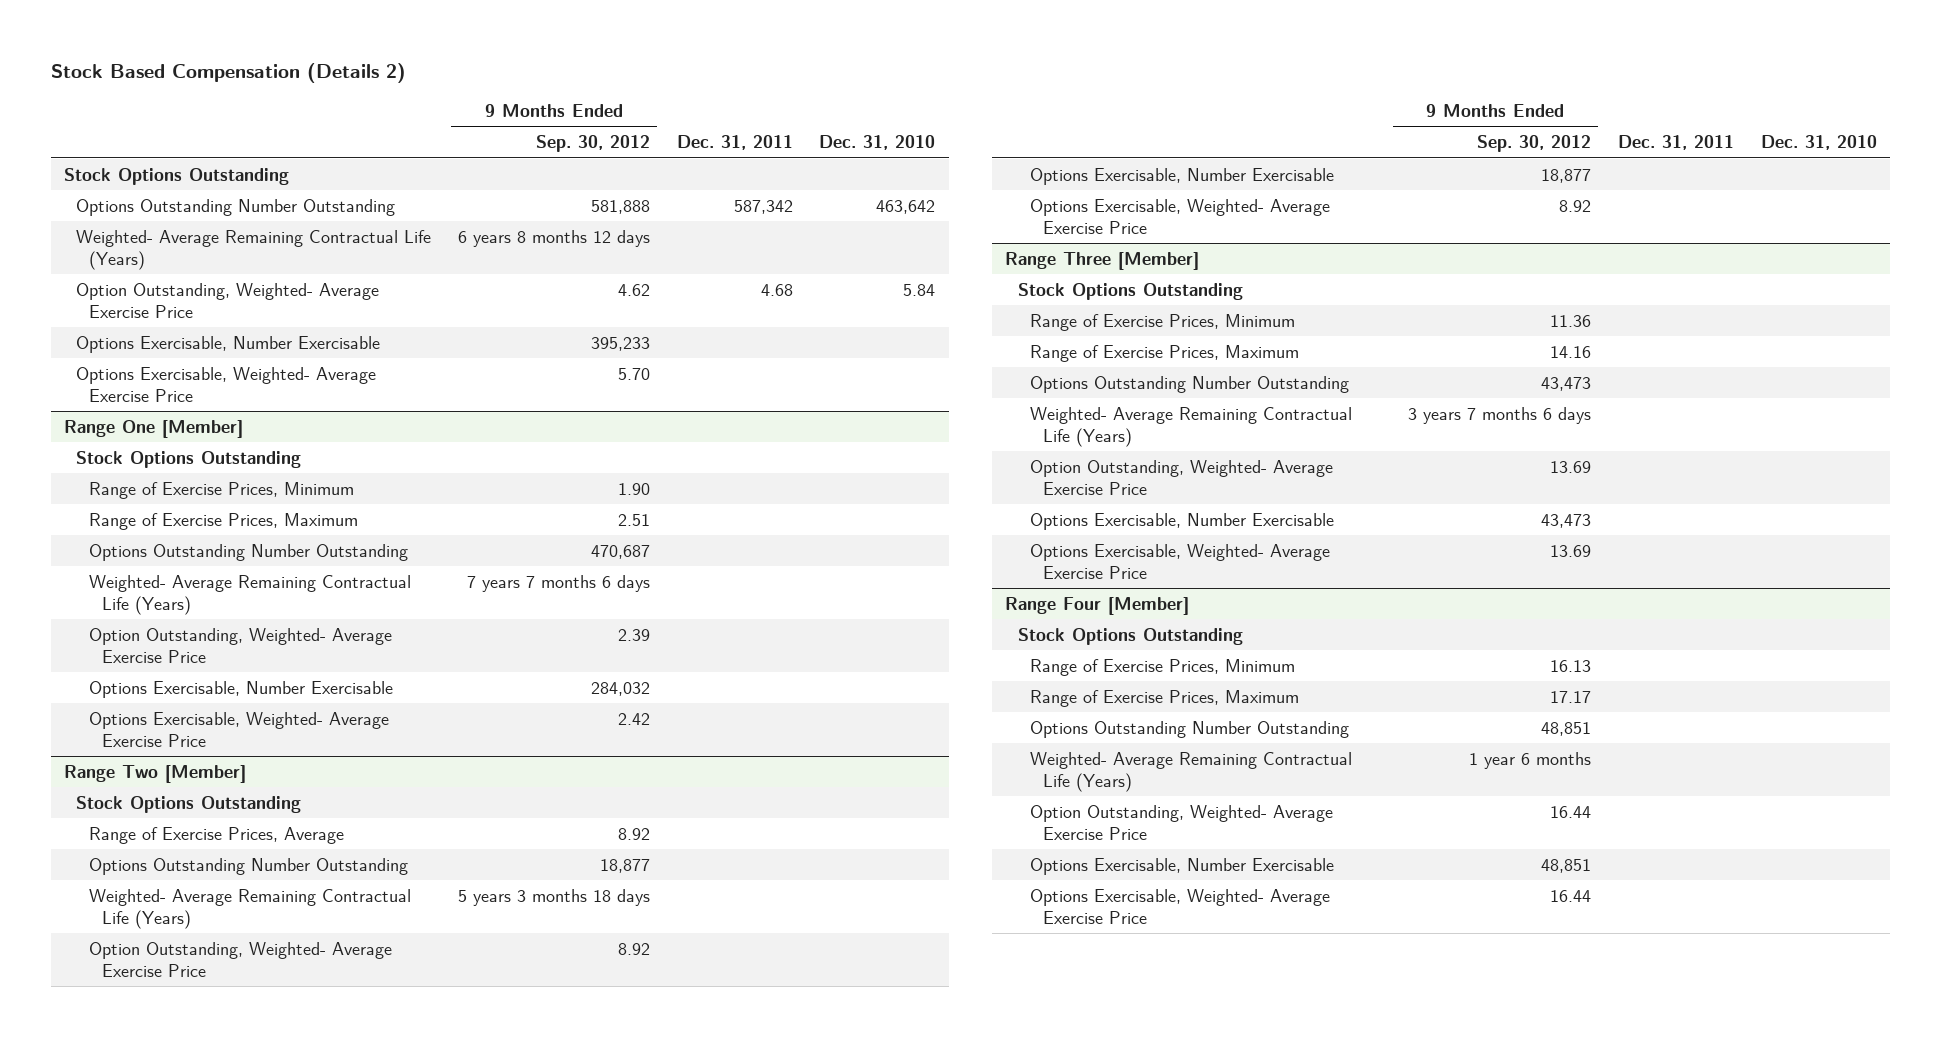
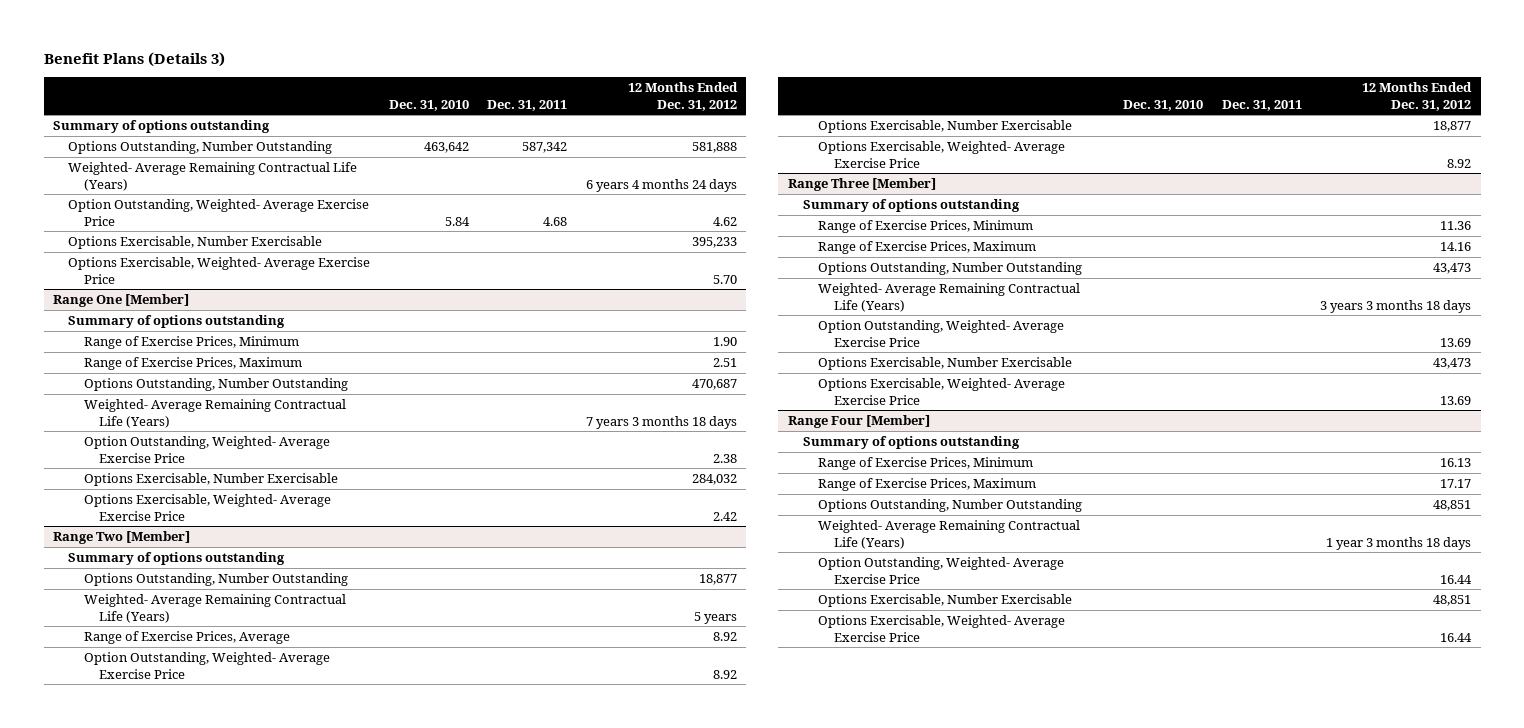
- Stock Based Compensation (Details 2)
+ Benefit Plans (Details 3)
- | 9 Months Ended Sep. 30, 2012 | Dec. 31, 2011 | Dec. 31, 2010
+ | Dec. 31, 2010 | Dec. 31, 2011 | 12 Months Ended Dec. 31, 2012
- Stock Options Outstanding
- Options Outstanding Number Outstanding | 581,888 | 587,342 | 463,642
+ Summary of options outstanding
+ Options Outstanding, Number Outstanding | 463,642 | 587,342 | 581,888
@ Range One [Member]
- Stock Options Outstanding
+ Summary of options outstanding
- Options Outstanding Number Outstanding | 470,687 | |
+ Options Outstanding, Number Outstanding | | | 470,687
@ Range Two [Member]
- Stock Options Outstanding
- Options Outstanding Number Outstanding | 18,877 | |
+ Summary of options outstanding
+ Options Outstanding, Number Outstanding | | | 18,877
moved down: Range of Exercise Prices, Average | | | 8.92
@ Range Three [Member]
- Stock Options Outstanding
+ Summary of options outstanding
- Options Outstanding Number Outstanding | 43,473 | |
+ Options Outstanding, Number Outstanding | | | 43,473
@ Range Four [Member]
- Stock Options Outstanding
+ Summary of options outstanding
- Options Outstanding Number Outstanding | 48,851 | |
+ Options Outstanding, Number Outstanding | | | 48,851

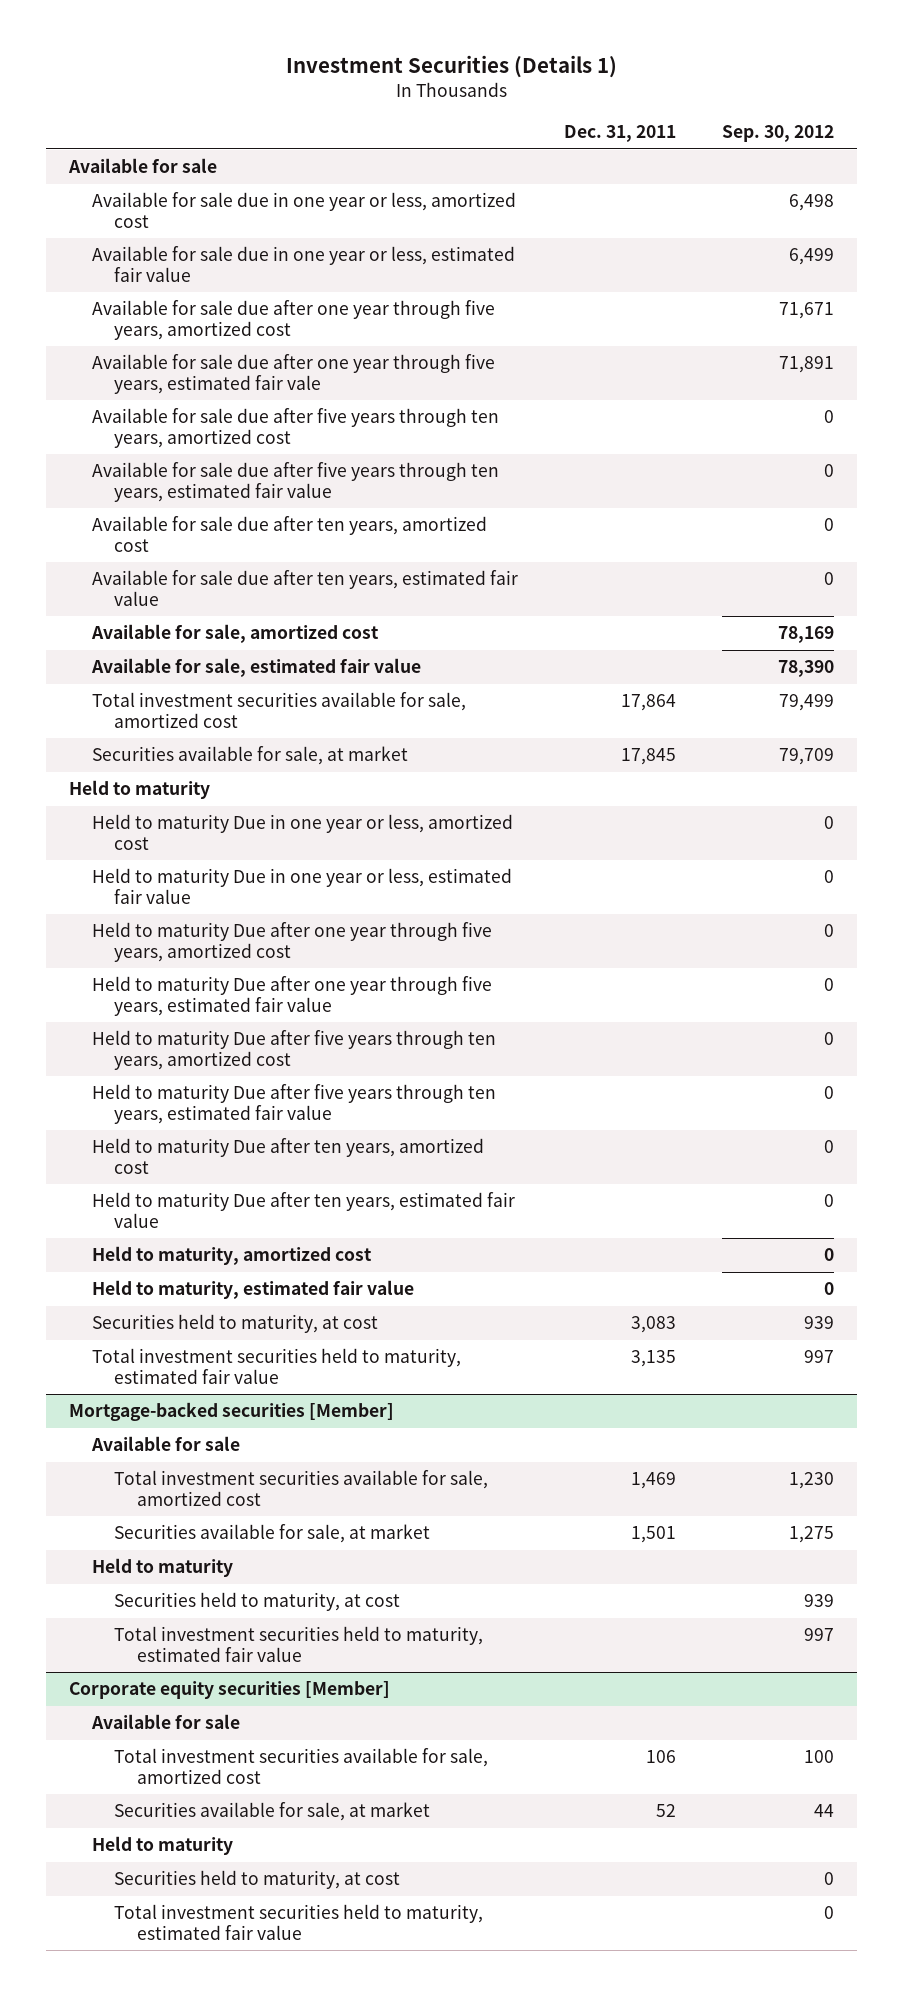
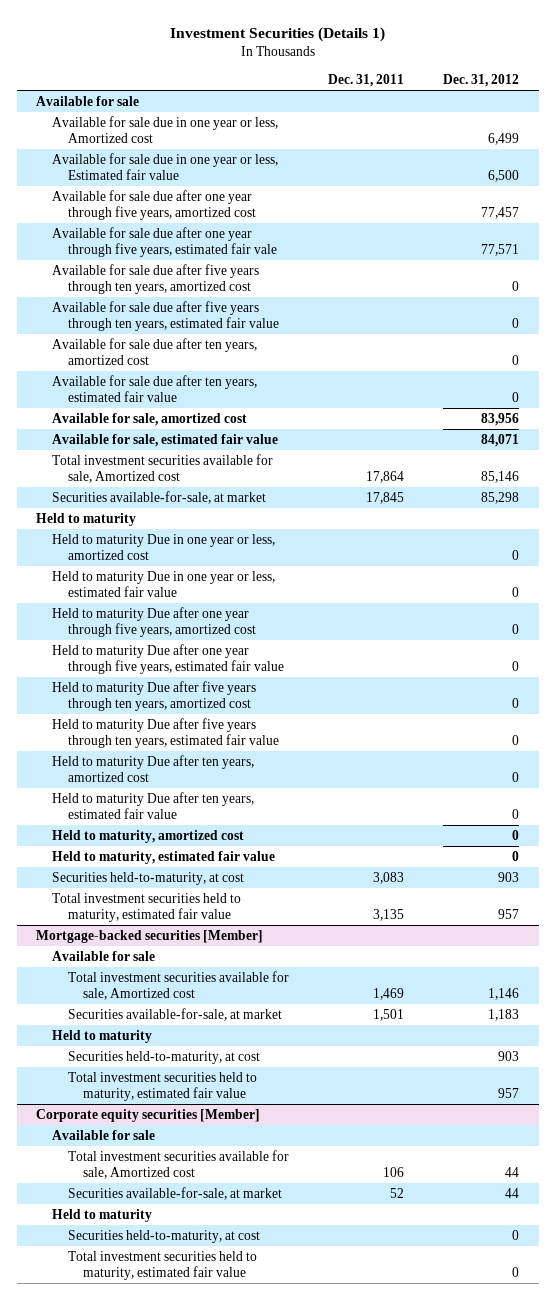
- | Dec. 31, 2011 | Sep. 30, 2012
+ | Dec. 31, 2011 | Dec. 31, 2012
- Available for sale due in one year or less, amortized cost | | 6,498
- Available for sale due in one year or less, estimated fair value | | 6,499
+ Available for sale due in one year or less, Amortized cost | | 6,499
+ Available for sale due in one year or less, Estimated fair value | | 6,500
- Total investment securities available for sale, amortized cost | 17,864 | 79,499
- Securities available for sale, at market | 17,845 | 79,709
+ Total investment securities available for sale, Amortized cost | 17,864 | 85,146
+ Securities available-for-sale, at market | 17,845 | 85,298
- Securities held to maturity, at cost | 3,083 | 939
+ Securities held-to-maturity, at cost | 3,083 | 903
@ Mortgage-backed securities [Member]
- Total investment securities available for sale, amortized cost | 1,469 | 1,230
- Securities available for sale, at market | 1,501 | 1,275
+ Total investment securities available for sale, Amortized cost | 1,469 | 1,146
+ Securities available-for-sale, at market | 1,501 | 1,183
- Securities held to maturity, at cost | | 939
+ Securities held-to-maturity, at cost | | 903
@ Corporate equity securities [Member]
- Total investment securities available for sale, amortized cost | 106 | 100
- Securities available for sale, at market | 52 | 44
+ Total investment securities available for sale, Amortized cost | 106 | 44
+ Securities available-for-sale, at market | 52 | 44
- Securities held to maturity, at cost | | 0
+ Securities held-to-maturity, at cost | | 0

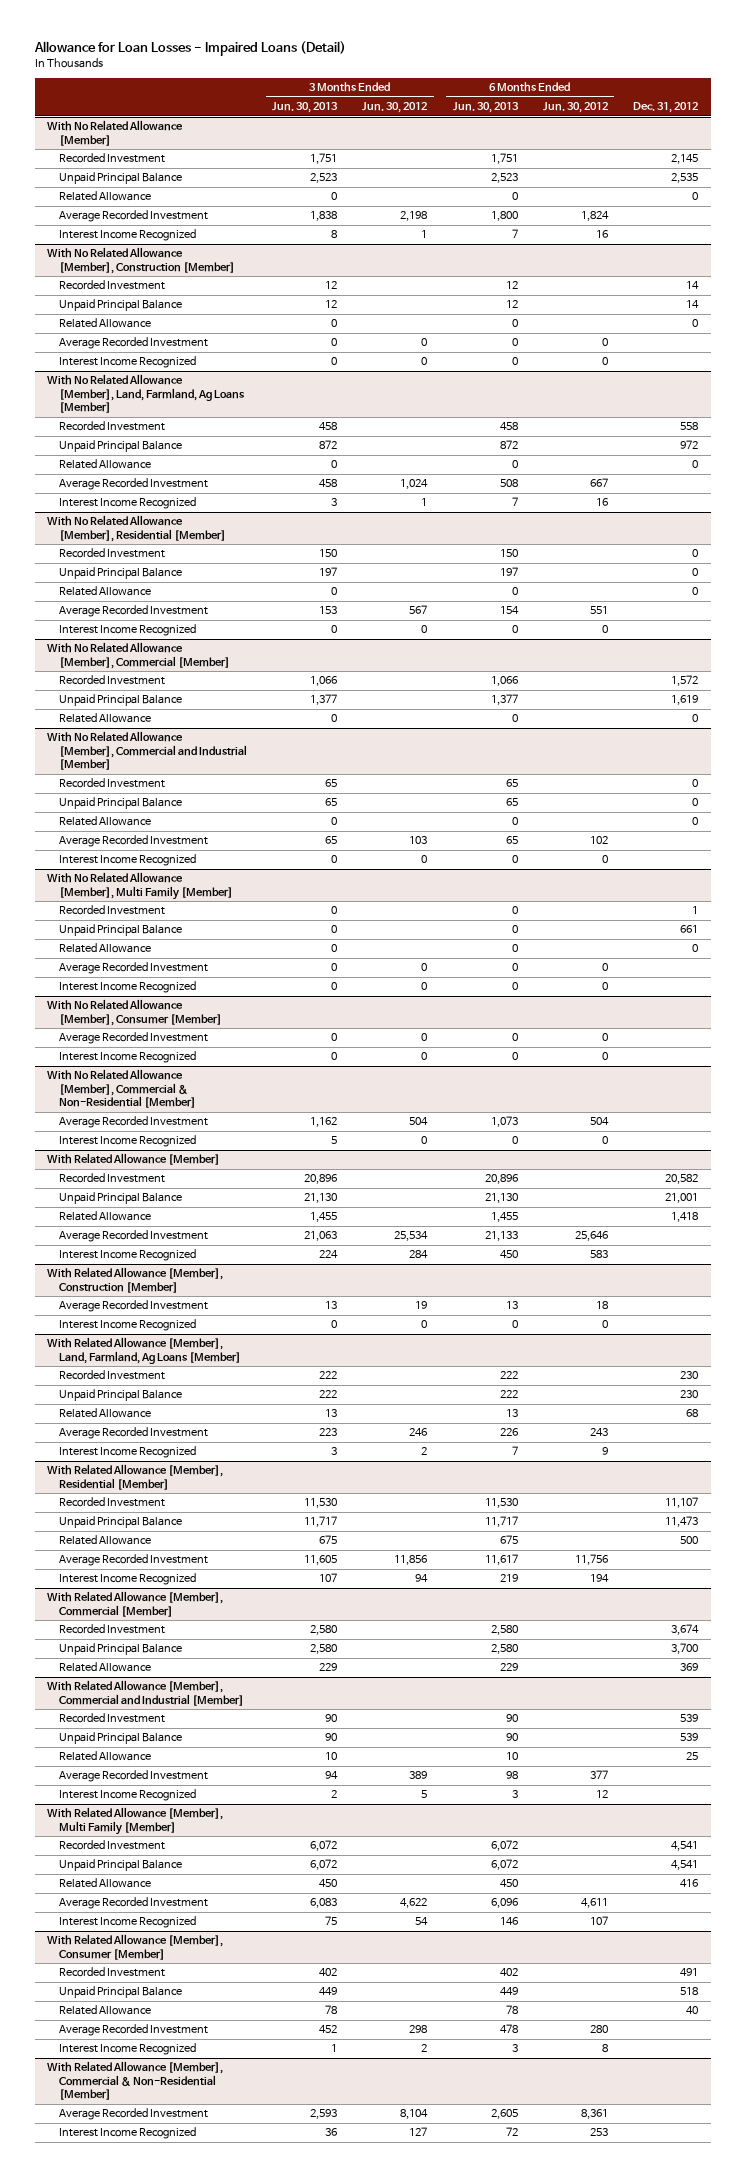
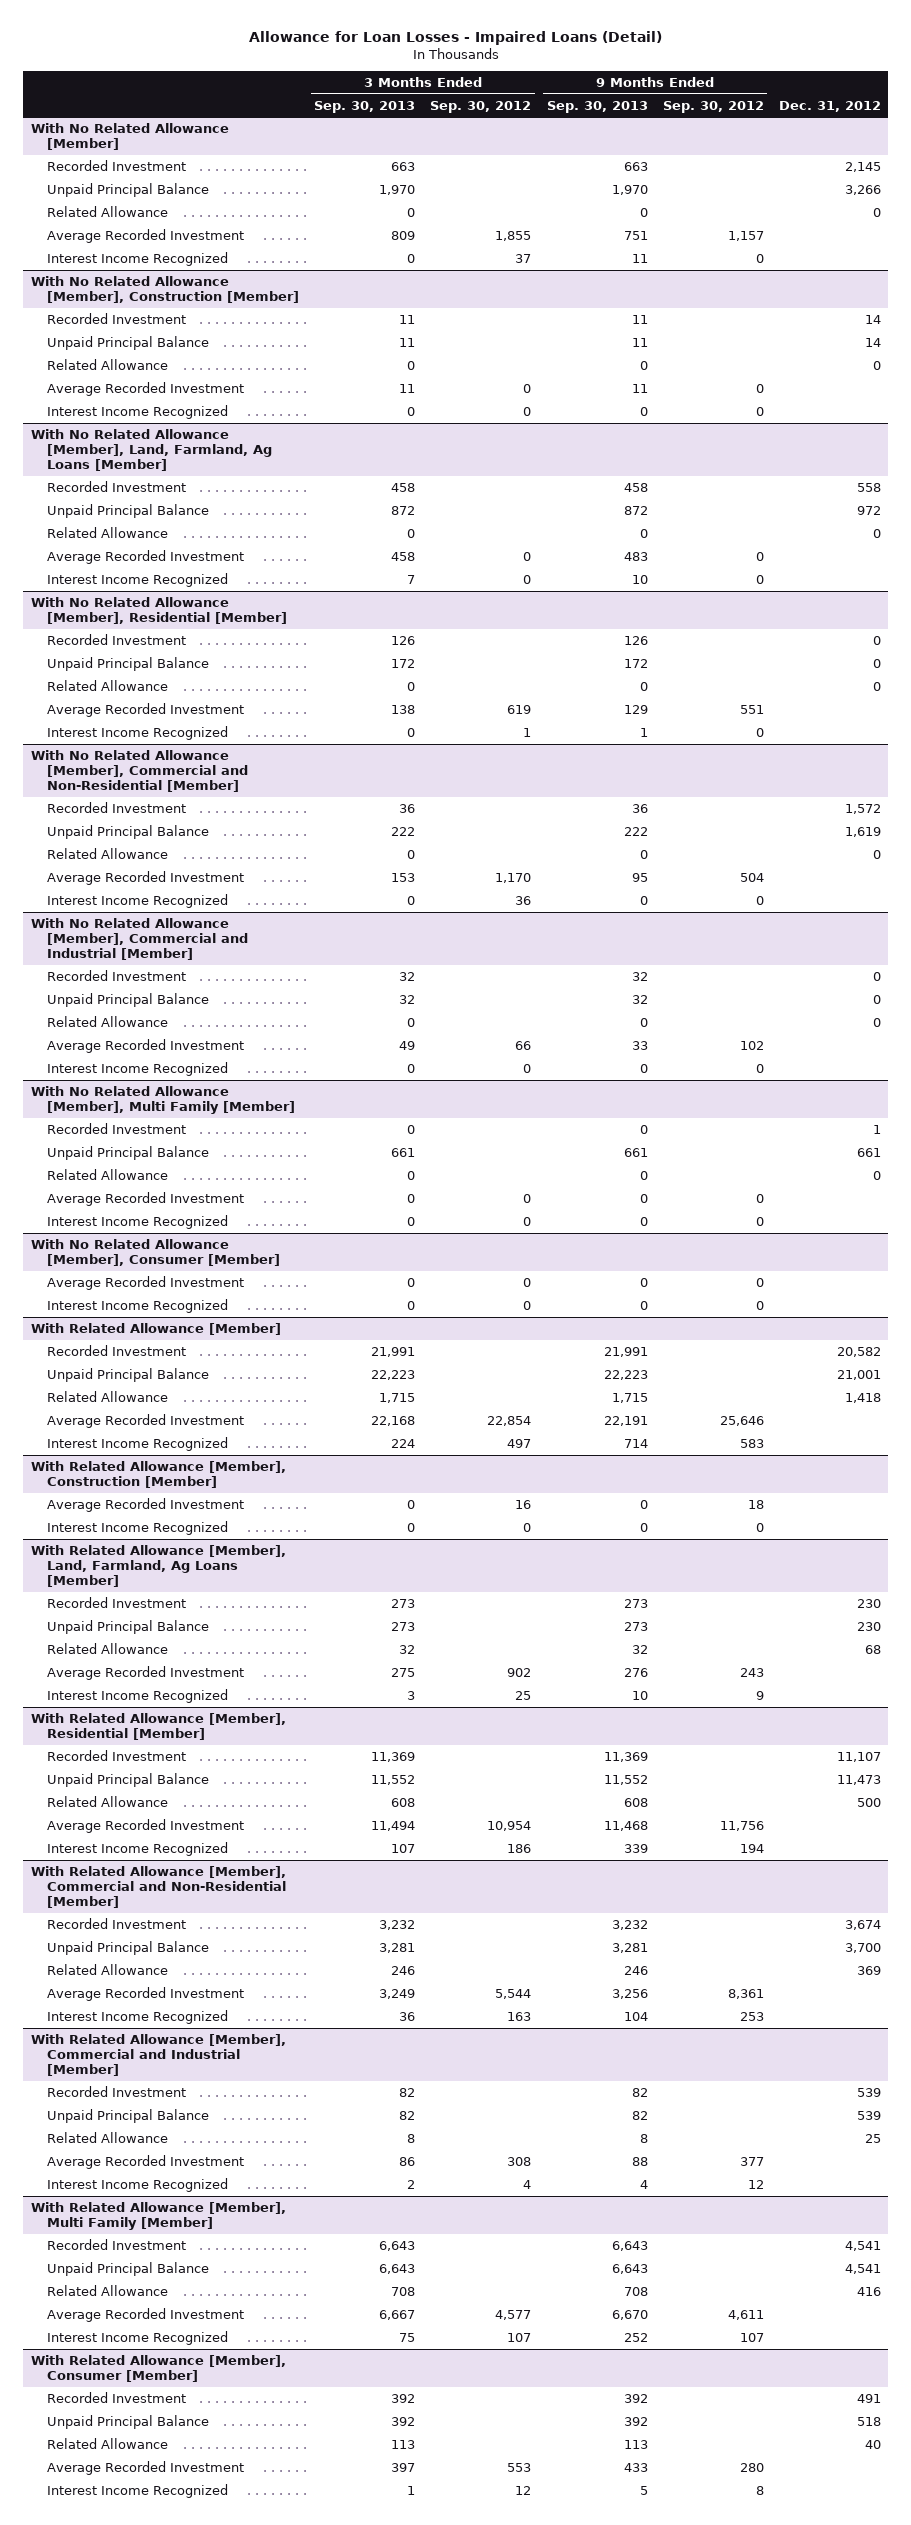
- | 3 Months Ended Jun. 30, 2013 | 3 Months Ended Jun. 30, 2012 | 6 Months Ended Jun. 30, 2013 | 6 Months Ended Jun. 30, 2012 | Dec. 31, 2012
+ | 3 Months Ended Sep. 30, 2013 | 3 Months Ended Sep. 30, 2012 | 9 Months Ended Sep. 30, 2013 | 9 Months Ended Sep. 30, 2012 | Dec. 31, 2012
@ With No Related Allowance [Member]
- Unpaid Principal Balance | 2,523 | | 2,523 | | 2,535
+ Unpaid Principal Balance | 1,970 | | 1,970 | | 3,266
- With No Related Allowance [Member], Commercial [Member]
+ With No Related Allowance [Member], Commercial and Non-Residential [Member]
+ Average Recorded Investment | 153 | 1,170 | 95 | 504 |
+ Interest Income Recognized | 0 | 36 | 0 | 0 |
- With No Related Allowance [Member], Commercial & Non-Residential [Member]
- Average Recorded Investment | 1,162 | 504 | 1,073 | 504 |
- Interest Income Recognized | 5 | 0 | 0 | 0 |
- With Related Allowance [Member], Commercial [Member]
+ With Related Allowance [Member], Commercial and Non-Residential [Member]
+ Average Recorded Investment | 3,249 | 5,544 | 3,256 | 8,361 |
+ Interest Income Recognized | 36 | 163 | 104 | 253 |
- With Related Allowance [Member], Commercial & Non-Residential [Member]
- Average Recorded Investment | 2,593 | 8,104 | 2,605 | 8,361 |
- Interest Income Recognized | 36 | 127 | 72 | 253 |

